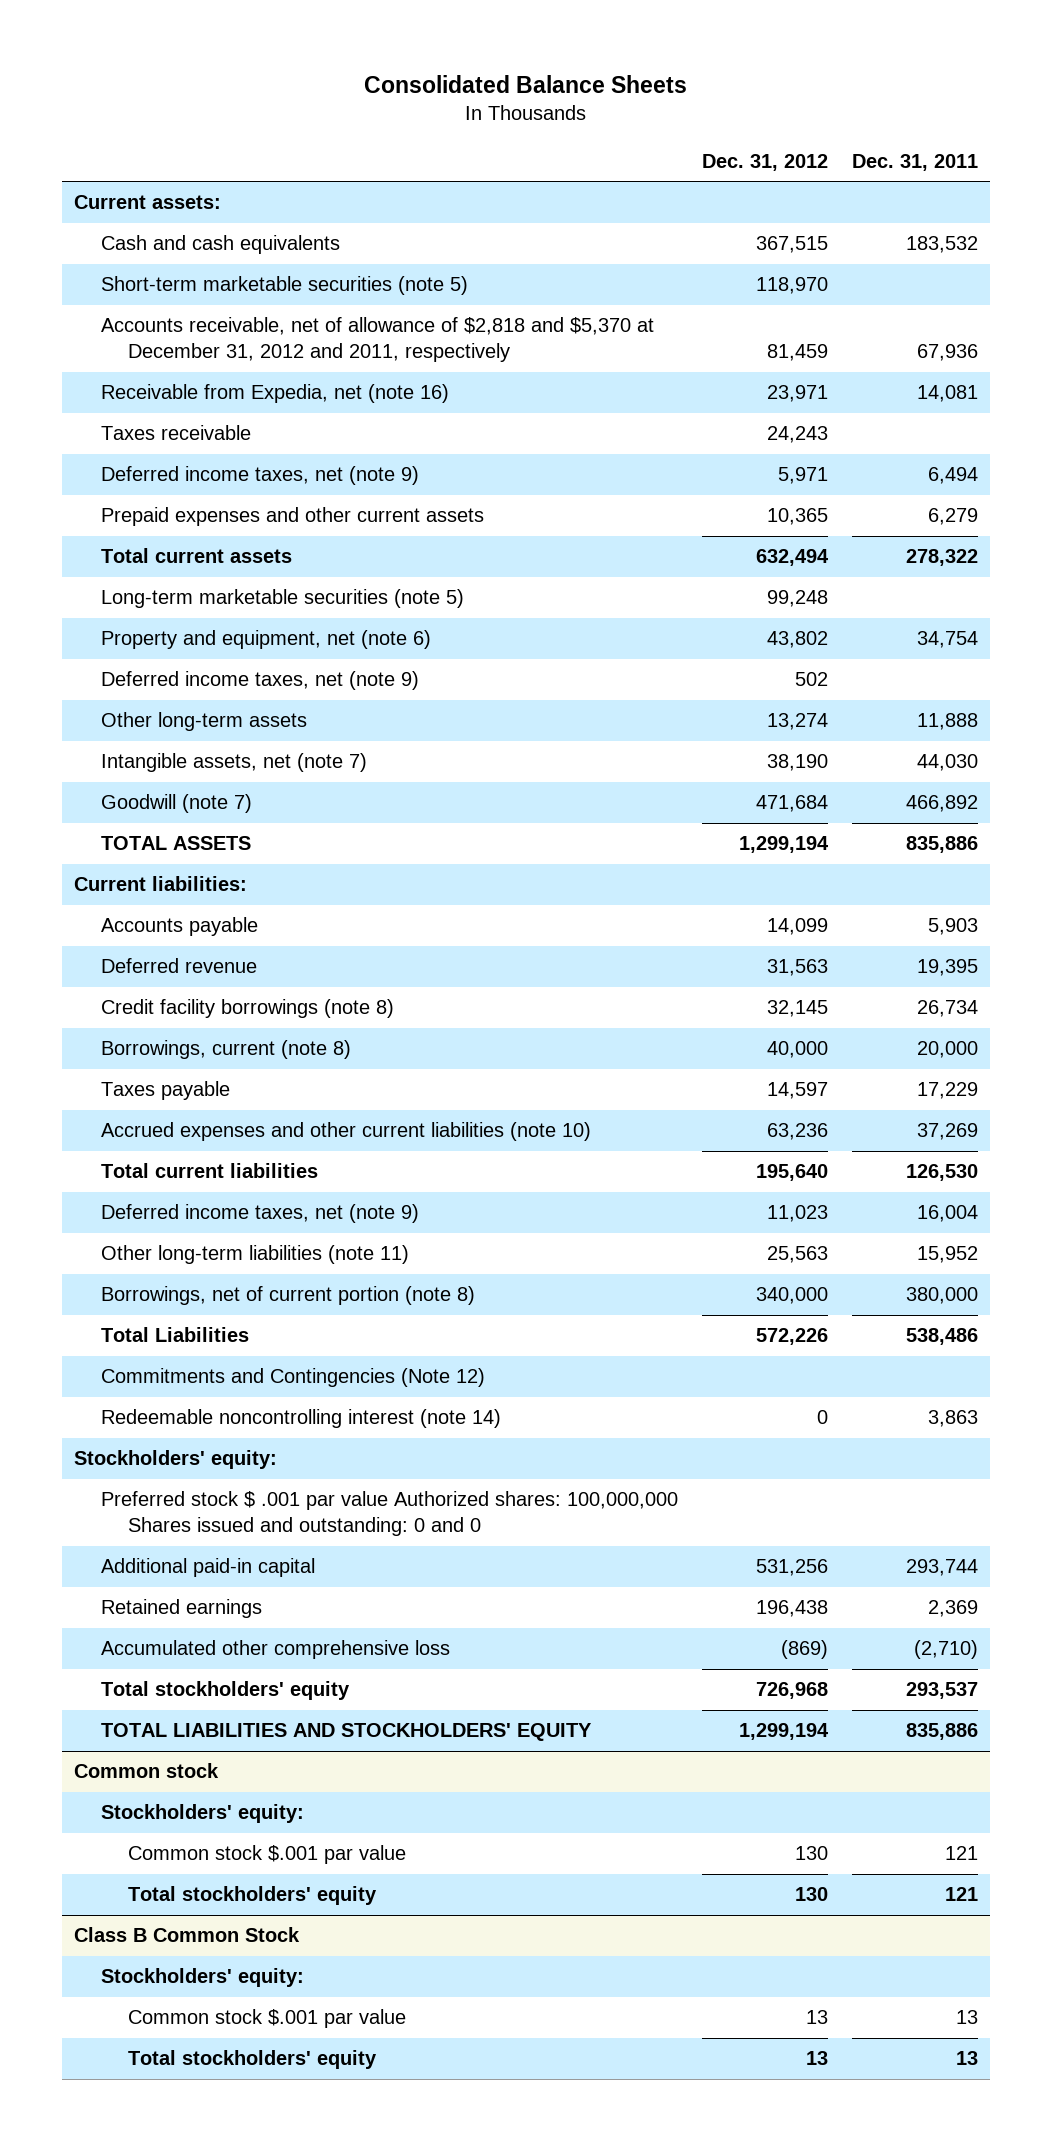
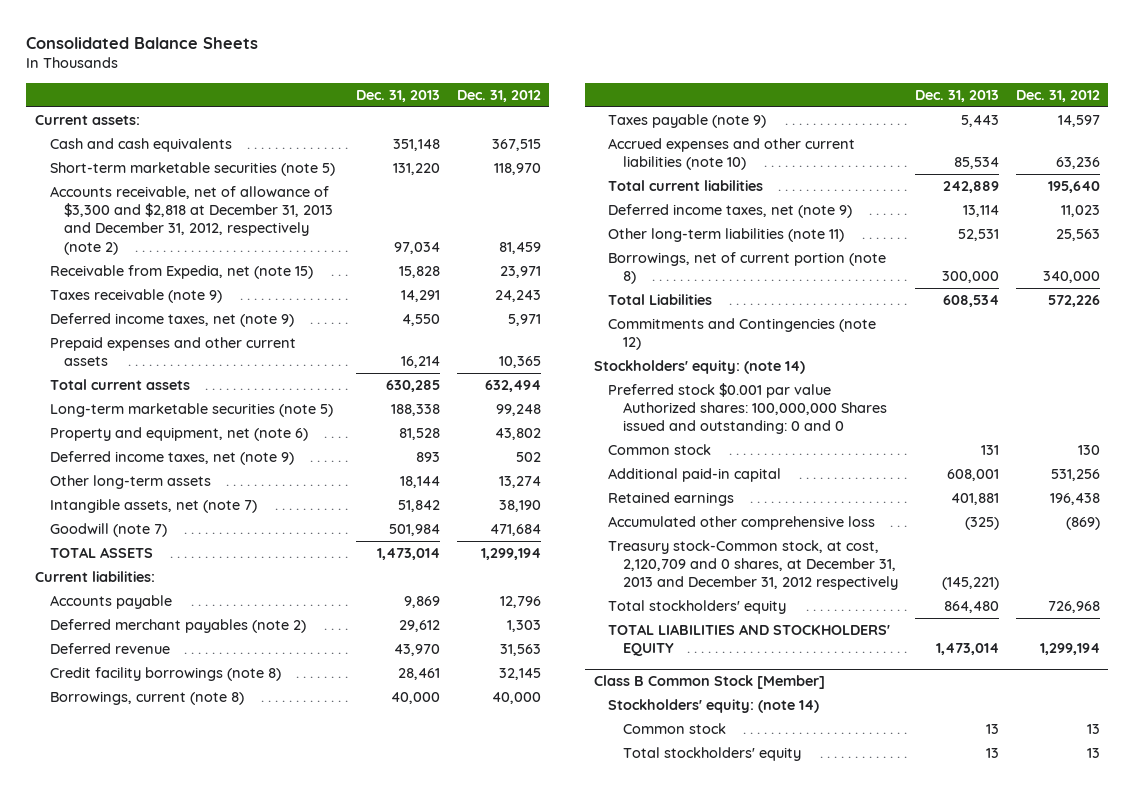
- | Dec. 31, 2012 | Dec. 31, 2011
+ | Dec. 31, 2013 | Dec. 31, 2012
- Accounts receivable, net of allowance of $2,818 and $5,370 at December 31, 2012 and 2011, respectively | 81,459 | 67,936
- Receivable from Expedia, net (note 16) | 23,971 | 14,081
- Taxes receivable | 24,243 |
+ Accounts receivable, net of allowance of $3,300 and $2,818 at December 31, 2013 and December 31, 2012, respectively (note 2) | 97,034 | 81,459
+ Receivable from Expedia, net (note 15) | 15,828 | 23,971
+ Taxes receivable (note 9) | 14,291 | 24,243
- Accounts payable | 14,099 | 5,903
+ Accounts payable | 9,869 | 12,796
+ Deferred merchant payables (note 2) | 29,612 | 1,303
- Taxes payable | 14,597 | 17,229
+ Taxes payable (note 9) | 5,443 | 14,597
- Commitments and Contingencies (Note 12)
- Redeemable noncontrolling interest (note 14) | 0 | 3,863
- Stockholders' equity:
- Preferred stock $ .001 par value Authorized shares: 100,000,000 Shares issued and outstanding: 0 and 0
+ Commitments and Contingencies (note 12)
+ Stockholders' equity: (note 14)
+ Preferred stock $0.001 par value Authorized shares: 100,000,000 Shares issued and outstanding: 0 and 0
+ Common stock | 131 | 130
+ Treasury stock-Common stock, at cost, 2,120,709 and 0 shares, at December 31, 2013 and December 31, 2012 respectively | (145,221) |
- Common stock
- Stockholders' equity:
- Common stock $.001 par value | 130 | 121
- Total stockholders' equity | 130 | 121
- Class B Common Stock
- Stockholders' equity:
- Common stock $.001 par value | 13 | 13
+ Class B Common Stock [Member]
+ Stockholders' equity: (note 14)
+ Common stock | 13 | 13

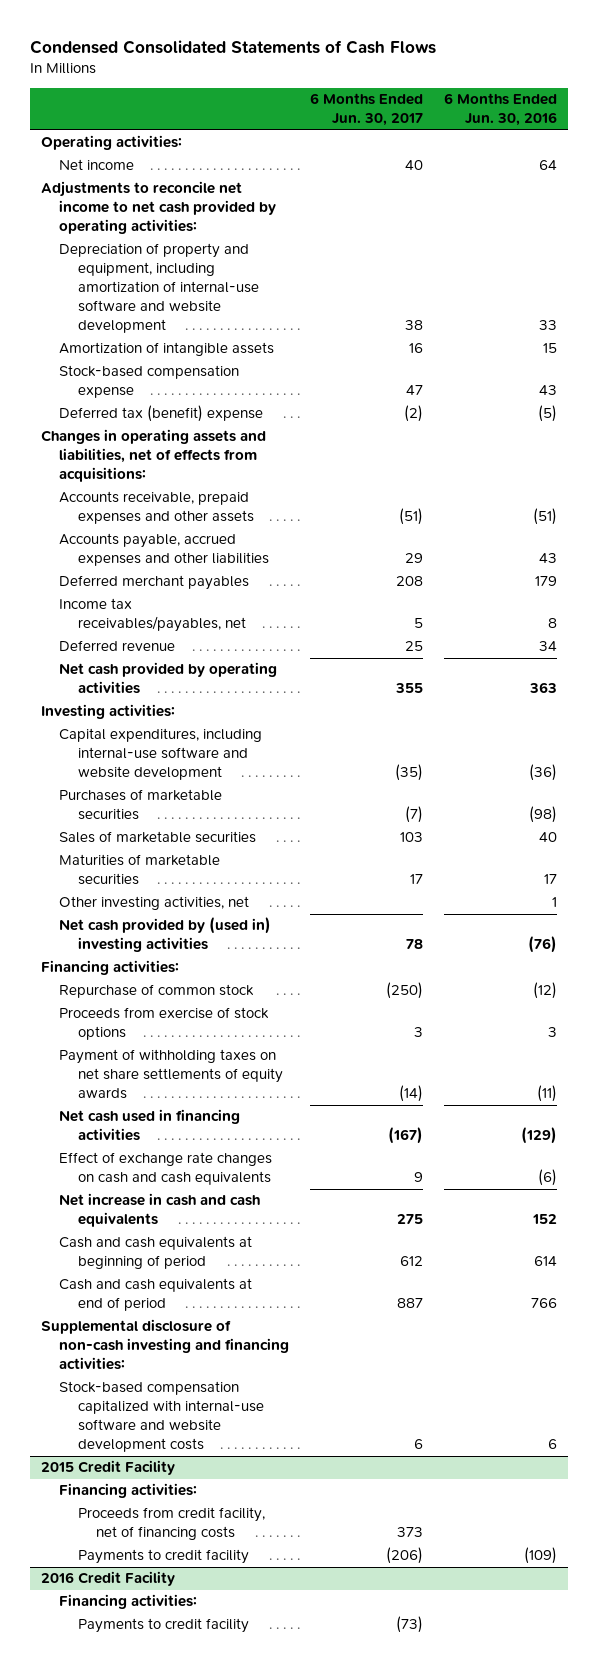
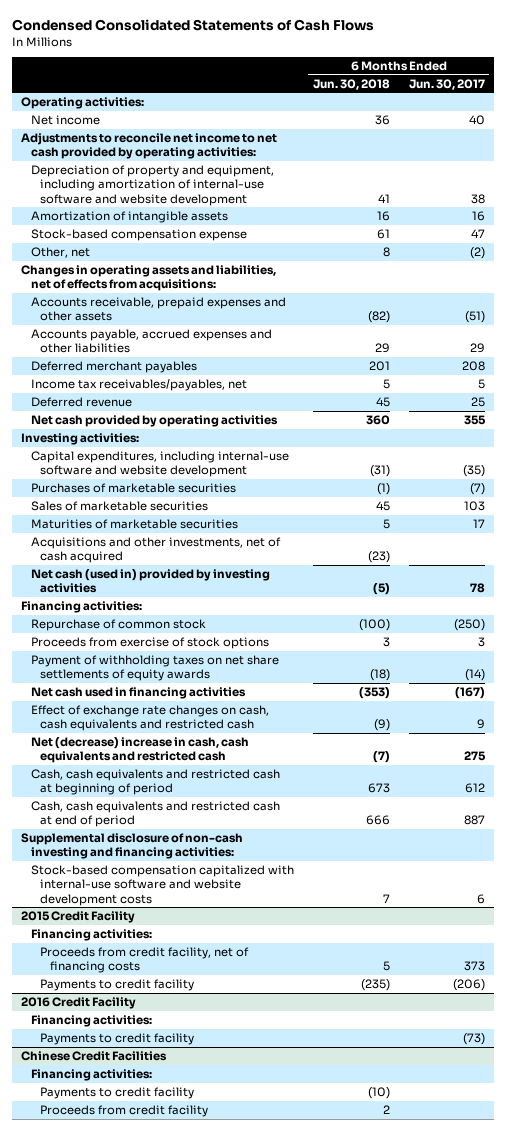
- | 6 Months Ended Jun. 30, 2017 | 6 Months Ended Jun. 30, 2016
+ | 6 Months Ended Jun. 30, 2018 | 6 Months Ended Jun. 30, 2017
- Deferred tax (benefit) expense | (2) | (5)
+ Other, net | 8 | (2)
- Other investing activities, net | | 1
- Net cash provided by (used in) investing activities | 78 | (76)
+ Acquisitions and other investments, net of cash acquired | (23) |
+ Net cash (used in) provided by investing activities | (5) | 78
- Effect of exchange rate changes on cash and cash equivalents | 9 | (6)
- Net increase in cash and cash equivalents | 275 | 152
- Cash and cash equivalents at beginning of period | 612 | 614
- Cash and cash equivalents at end of period | 887 | 766
+ Effect of exchange rate changes on cash, cash equivalents and restricted cash | (9) | 9
+ Net (decrease) increase in cash, cash equivalents and restricted cash | (7) | 275
+ Cash, cash equivalents and restricted cash at beginning of period | 673 | 612
+ Cash, cash equivalents and restricted cash at end of period | 666 | 887
+ Chinese Credit Facilities
+ Financing activities:
+ Payments to credit facility | (10) |
+ Proceeds from credit facility | 2 |

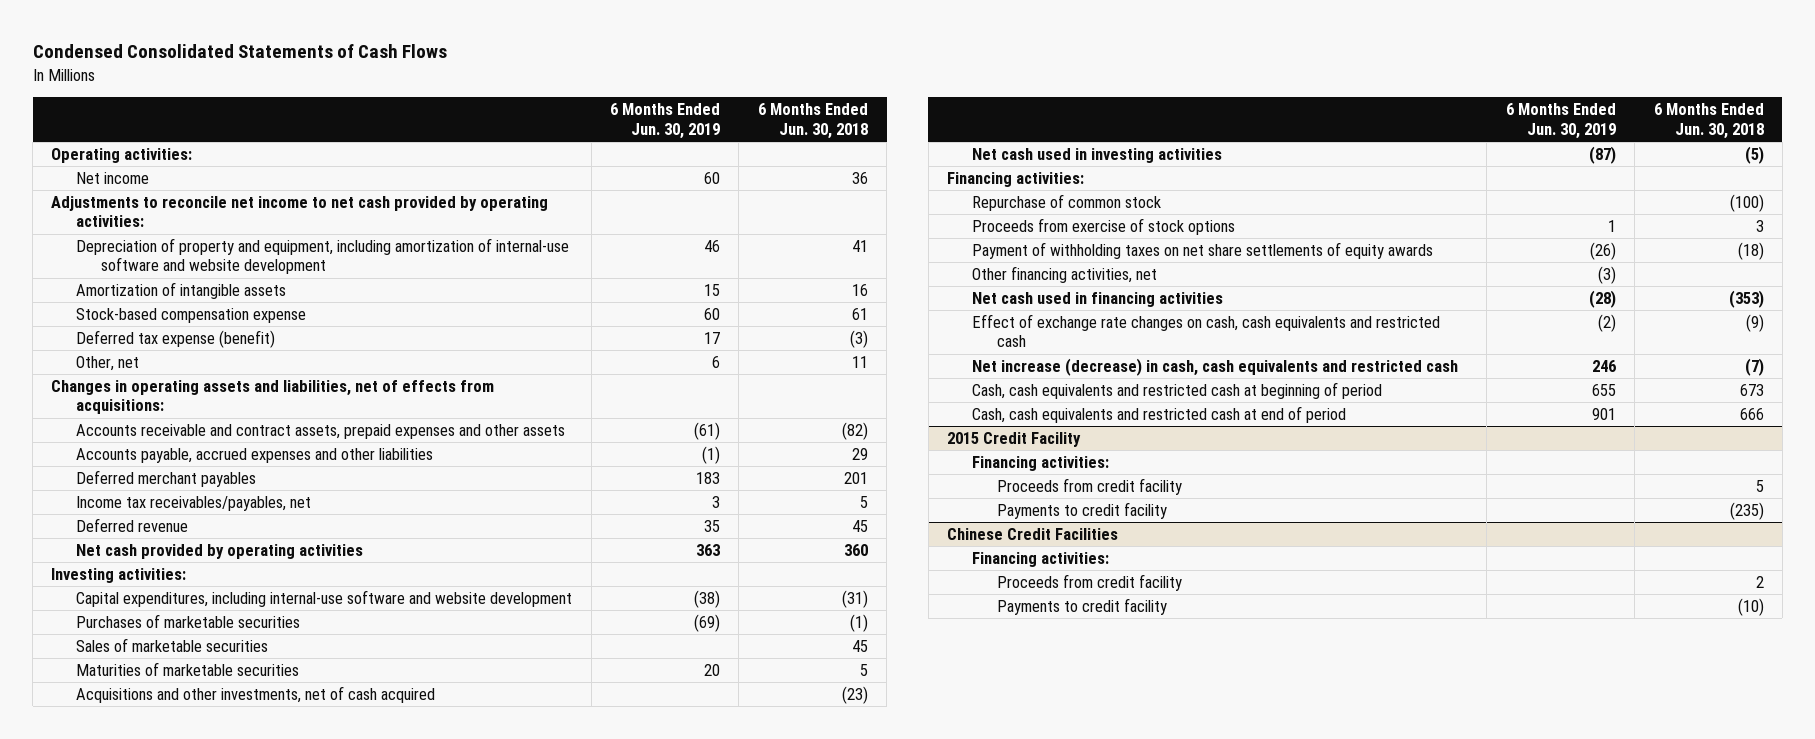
- | 6 Months Ended Jun. 30, 2018 | 6 Months Ended Jun. 30, 2017
+ | 6 Months Ended Jun. 30, 2019 | 6 Months Ended Jun. 30, 2018
- Other, net | 8 | (2)
+ Deferred tax expense (benefit) | 17 | (3)
+ Other, net | 6 | 11
- Accounts receivable, prepaid expenses and other assets | (82) | (51)
+ Accounts receivable and contract assets, prepaid expenses and other assets | (61) | (82)
- Net cash (used in) provided by investing activities | (5) | 78
+ Net cash used in investing activities | (87) | (5)
+ Other financing activities, net | (3) |
- Net (decrease) increase in cash, cash equivalents and restricted cash | (7) | 275
+ Net increase (decrease) in cash, cash equivalents and restricted cash | 246 | (7)
- Supplemental disclosure of non-cash investing and financing activities:
- Stock-based compensation capitalized with internal-use software and website development costs | 7 | 6
@ 2015 Credit Facility
- Proceeds from credit facility, net of financing costs | 5 | 373
+ Proceeds from credit facility | | 5
- 2016 Credit Facility
- Financing activities:
- Payments to credit facility | | (73)
@ Chinese Credit Facilities
moved down: Payments to credit facility | | (10)

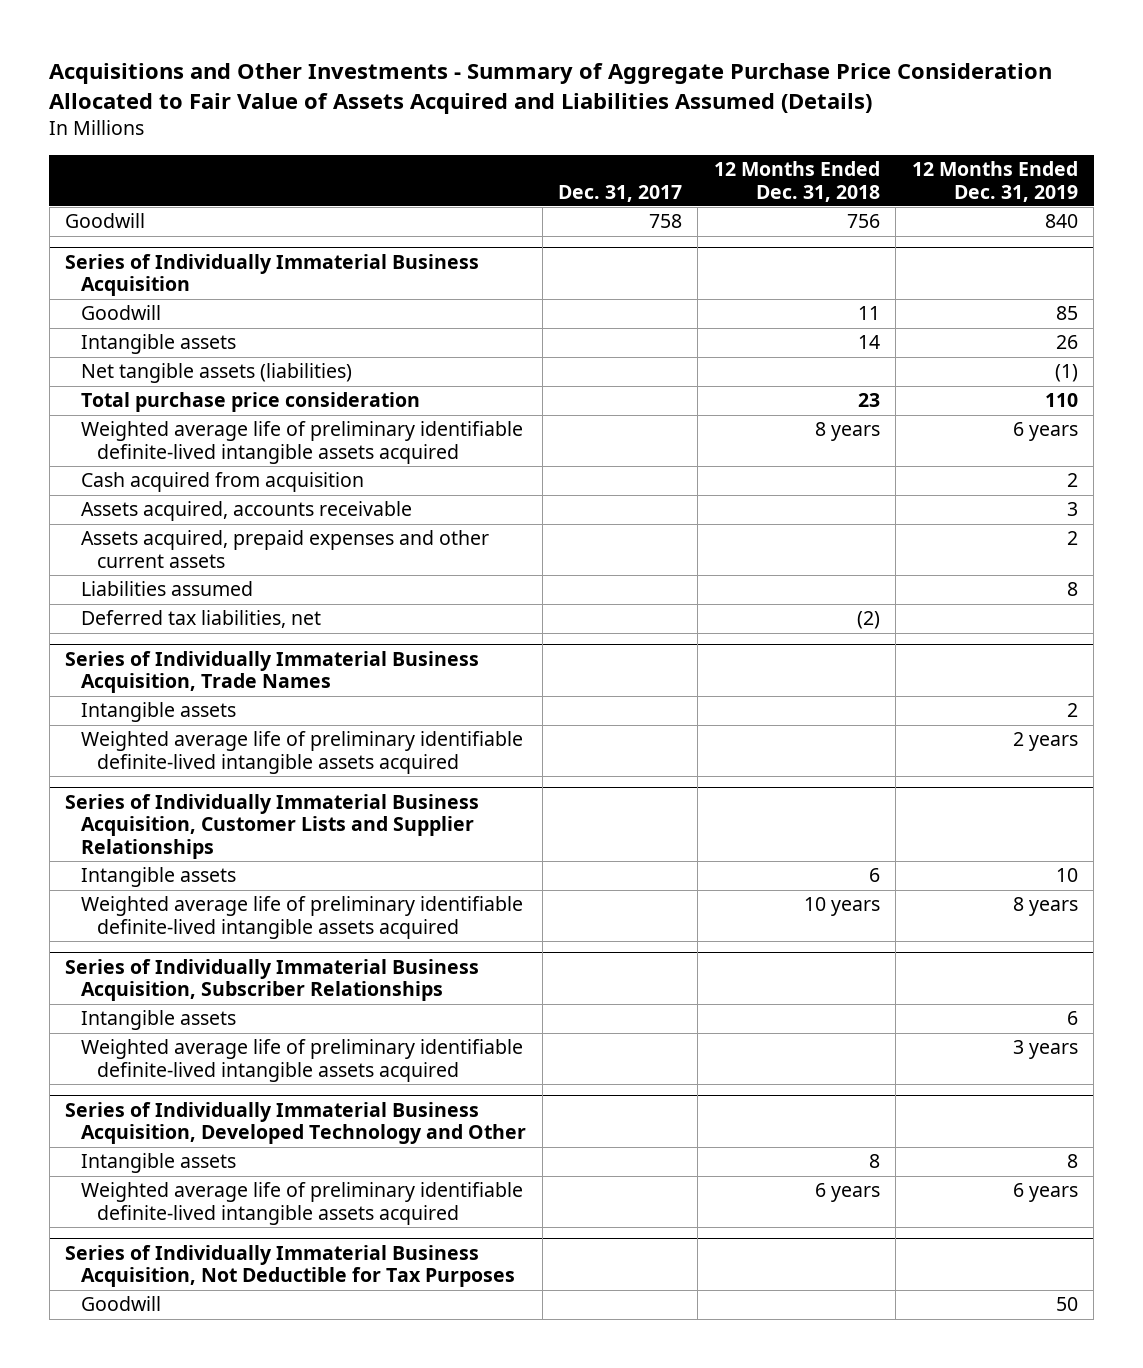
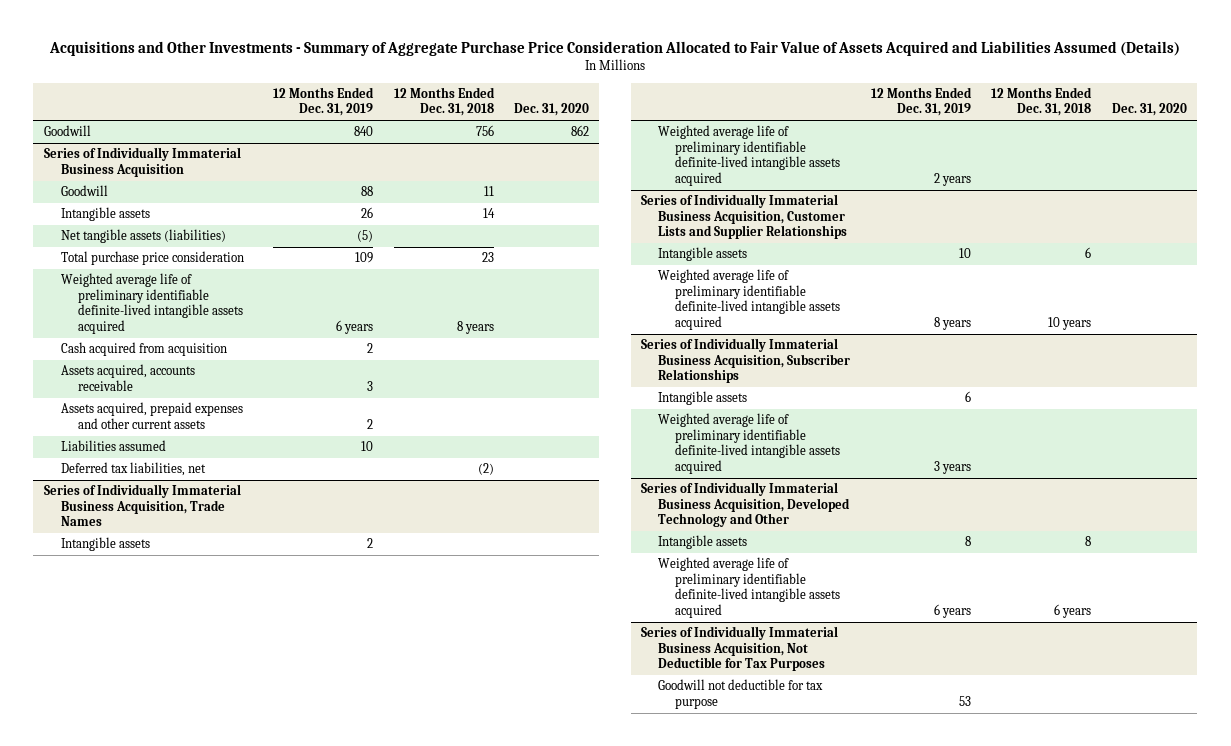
- | Dec. 31, 2017 | 12 Months Ended Dec. 31, 2018 | 12 Months Ended Dec. 31, 2019
+ | 12 Months Ended Dec. 31, 2019 | 12 Months Ended Dec. 31, 2018 | Dec. 31, 2020
@ Series of Individually Immaterial Business Acquisition
- Goodwill | | 11 | 85
+ Goodwill | 88 | 11 |
- Net tangible assets (liabilities) | | | (1)
- Total purchase price consideration | | 23 | 110
+ Net tangible assets (liabilities) | (5) | |
+ Total purchase price consideration | 109 | 23 |
- Liabilities assumed | | | 8
+ Liabilities assumed | 10 | |
@ Series of Individually Immaterial Business Acquisition, Not Deductible for Tax Purposes
- Goodwill | | | 50
+ Goodwill not deductible for tax purpose | 53 | |

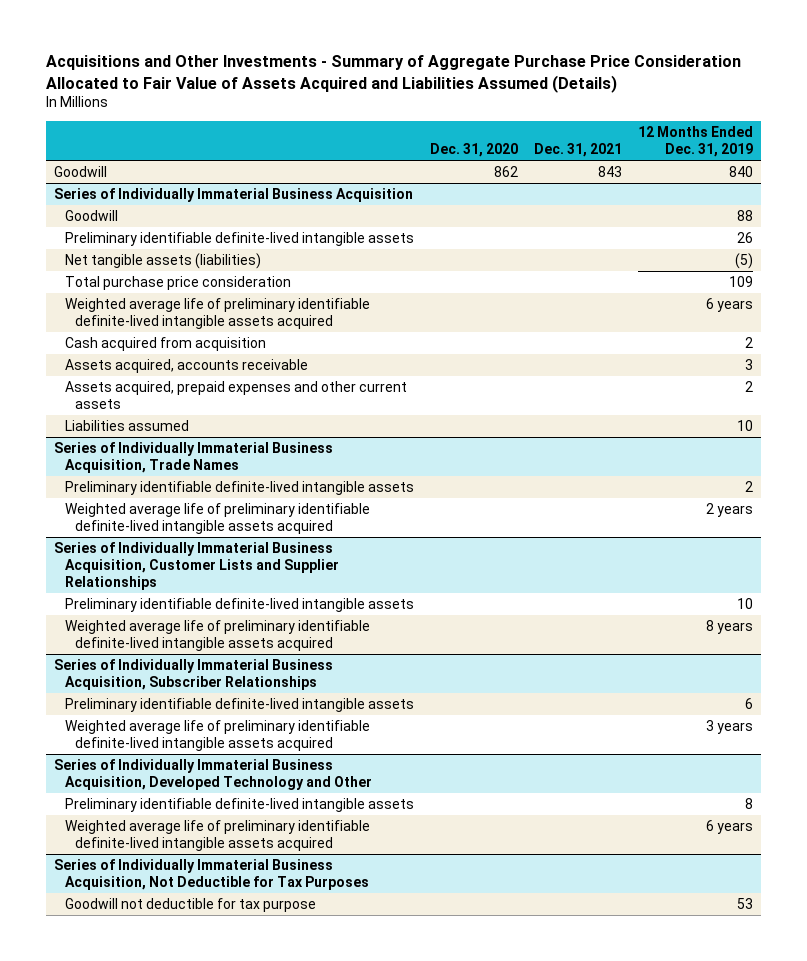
- | 12 Months Ended Dec. 31, 2019 | 12 Months Ended Dec. 31, 2018 | Dec. 31, 2020
+ | Dec. 31, 2020 | Dec. 31, 2021 | 12 Months Ended Dec. 31, 2019
@ Series of Individually Immaterial Business Acquisition
- Intangible assets | 26 | 14 |
+ Preliminary identifiable definite-lived intangible assets | | | 26
- Deferred tax liabilities, net | | (2) |
@ Series of Individually Immaterial Business Acquisition, Trade Names
- Intangible assets | 2 | |
+ Preliminary identifiable definite-lived intangible assets | | | 2
@ Series of Individually Immaterial Business Acquisition, Customer Lists and Supplier Relationships
- Intangible assets | 10 | 6 |
+ Preliminary identifiable definite-lived intangible assets | | | 10
@ Series of Individually Immaterial Business Acquisition, Subscriber Relationships
- Intangible assets | 6 | |
+ Preliminary identifiable definite-lived intangible assets | | | 6
@ Series of Individually Immaterial Business Acquisition, Developed Technology and Other
- Intangible assets | 8 | 8 |
+ Preliminary identifiable definite-lived intangible assets | | | 8

